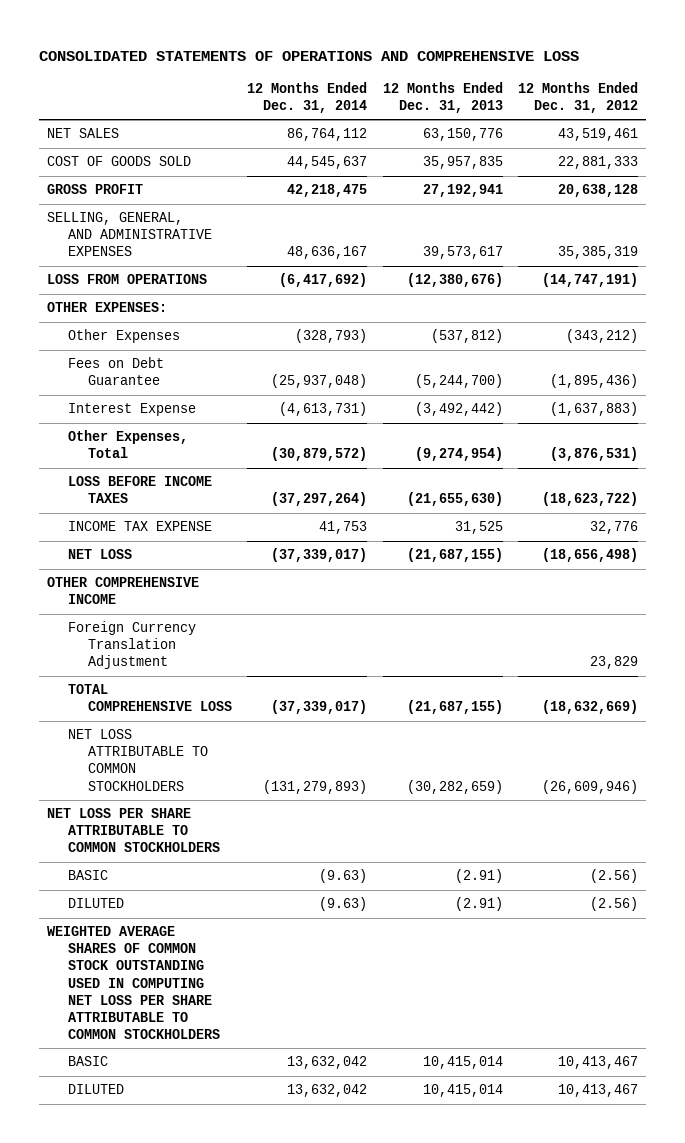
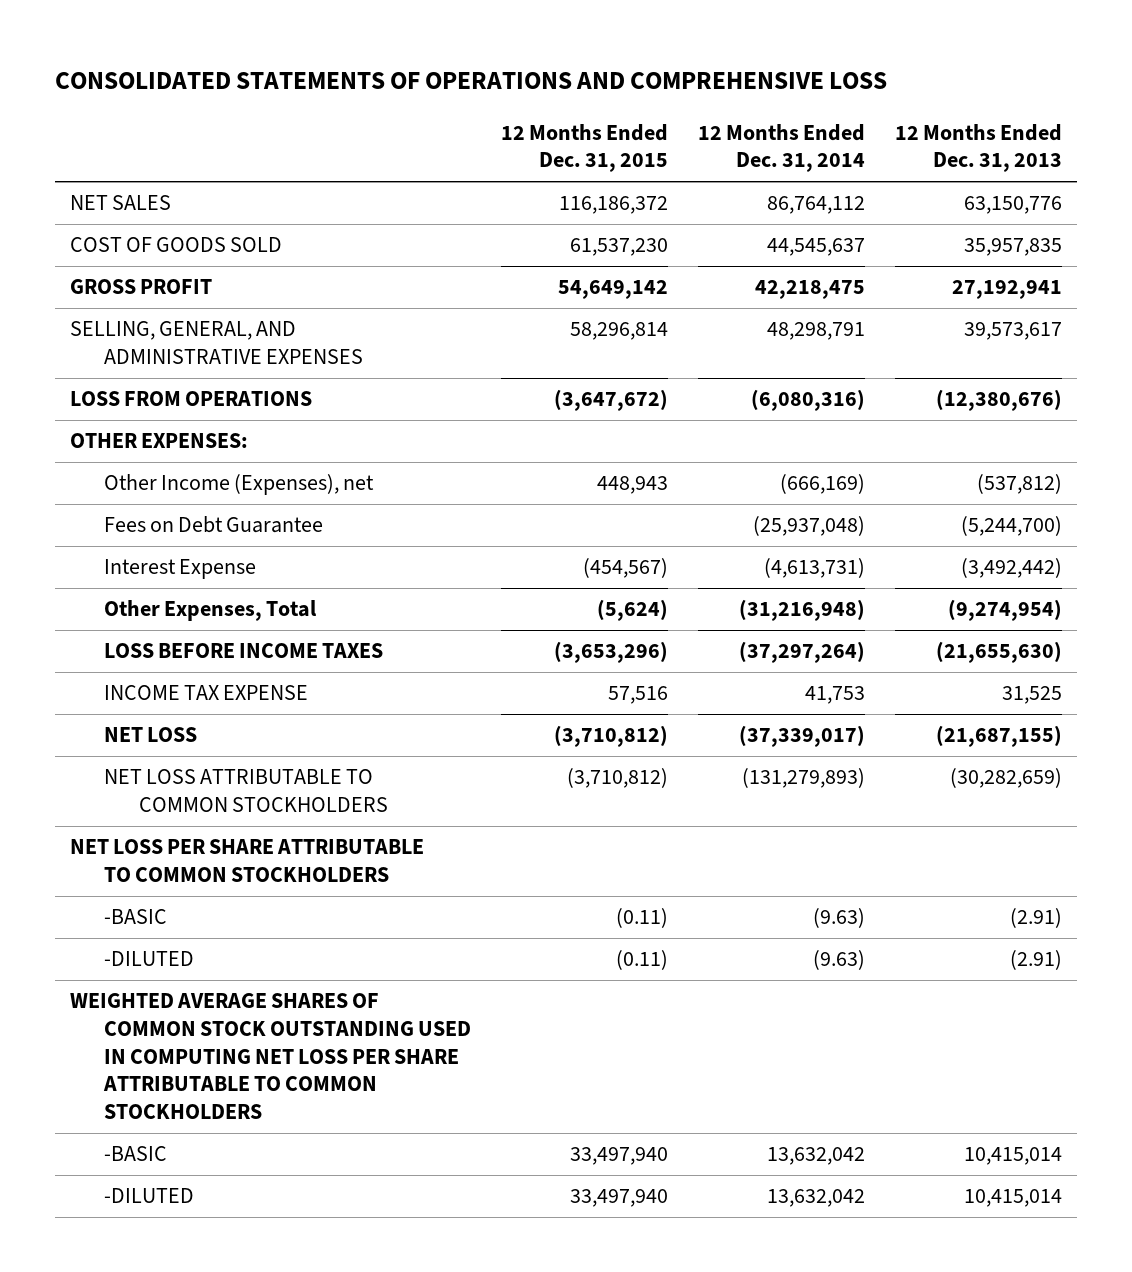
- | 12 Months Ended Dec. 31, 2014 | 12 Months Ended Dec. 31, 2013 | 12 Months Ended Dec. 31, 2012
+ | 12 Months Ended Dec. 31, 2015 | 12 Months Ended Dec. 31, 2014 | 12 Months Ended Dec. 31, 2013
- SELLING, GENERAL, AND ADMINISTRATIVE EXPENSES | 48,636,167 | 39,573,617 | 35,385,319
- LOSS FROM OPERATIONS | (6,417,692) | (12,380,676) | (14,747,191)
+ SELLING, GENERAL, AND ADMINISTRATIVE EXPENSES | 58,296,814 | 48,298,791 | 39,573,617
+ LOSS FROM OPERATIONS | (3,647,672) | (6,080,316) | (12,380,676)
- Other Expenses | (328,793) | (537,812) | (343,212)
+ Other Income (Expenses), net | 448,943 | (666,169) | (537,812)
- Other Expenses, Total | (30,879,572) | (9,274,954) | (3,876,531)
+ Other Expenses, Total | (5,624) | (31,216,948) | (9,274,954)
- OTHER COMPREHENSIVE INCOME
- Foreign Currency Translation Adjustment | | | 23,829
- TOTAL COMPREHENSIVE LOSS | (37,339,017) | (21,687,155) | (18,632,669)
- BASIC | (9.63) | (2.91) | (2.56)
- DILUTED | (9.63) | (2.91) | (2.56)
+ -BASIC | (0.11) | (9.63) | (2.91)
+ -DILUTED | (0.11) | (9.63) | (2.91)
- BASIC | 13,632,042 | 10,415,014 | 10,413,467
- DILUTED | 13,632,042 | 10,415,014 | 10,413,467
+ -BASIC | 33,497,940 | 13,632,042 | 10,415,014
+ -DILUTED | 33,497,940 | 13,632,042 | 10,415,014

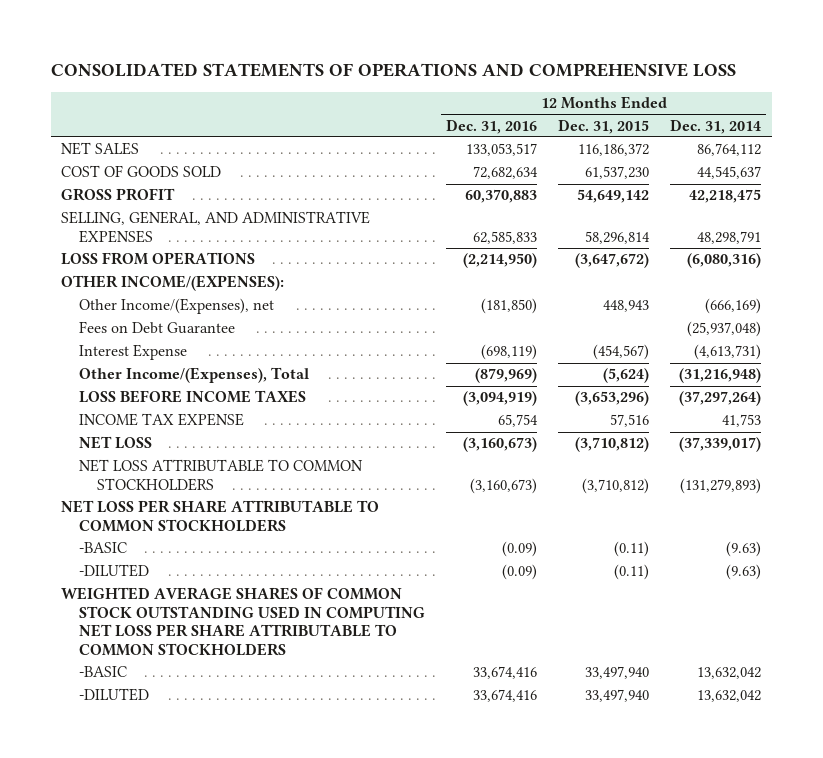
- | 12 Months Ended Dec. 31, 2015 | 12 Months Ended Dec. 31, 2014 | 12 Months Ended Dec. 31, 2013
+ | 12 Months Ended Dec. 31, 2016 | 12 Months Ended Dec. 31, 2015 | 12 Months Ended Dec. 31, 2014
- OTHER EXPENSES:
- Other Income (Expenses), net | 448,943 | (666,169) | (537,812)
+ OTHER INCOME/(EXPENSES):
+ Other Income/(Expenses), net | (181,850) | 448,943 | (666,169)
- Other Expenses, Total | (5,624) | (31,216,948) | (9,274,954)
+ Other Income/(Expenses), Total | (879,969) | (5,624) | (31,216,948)

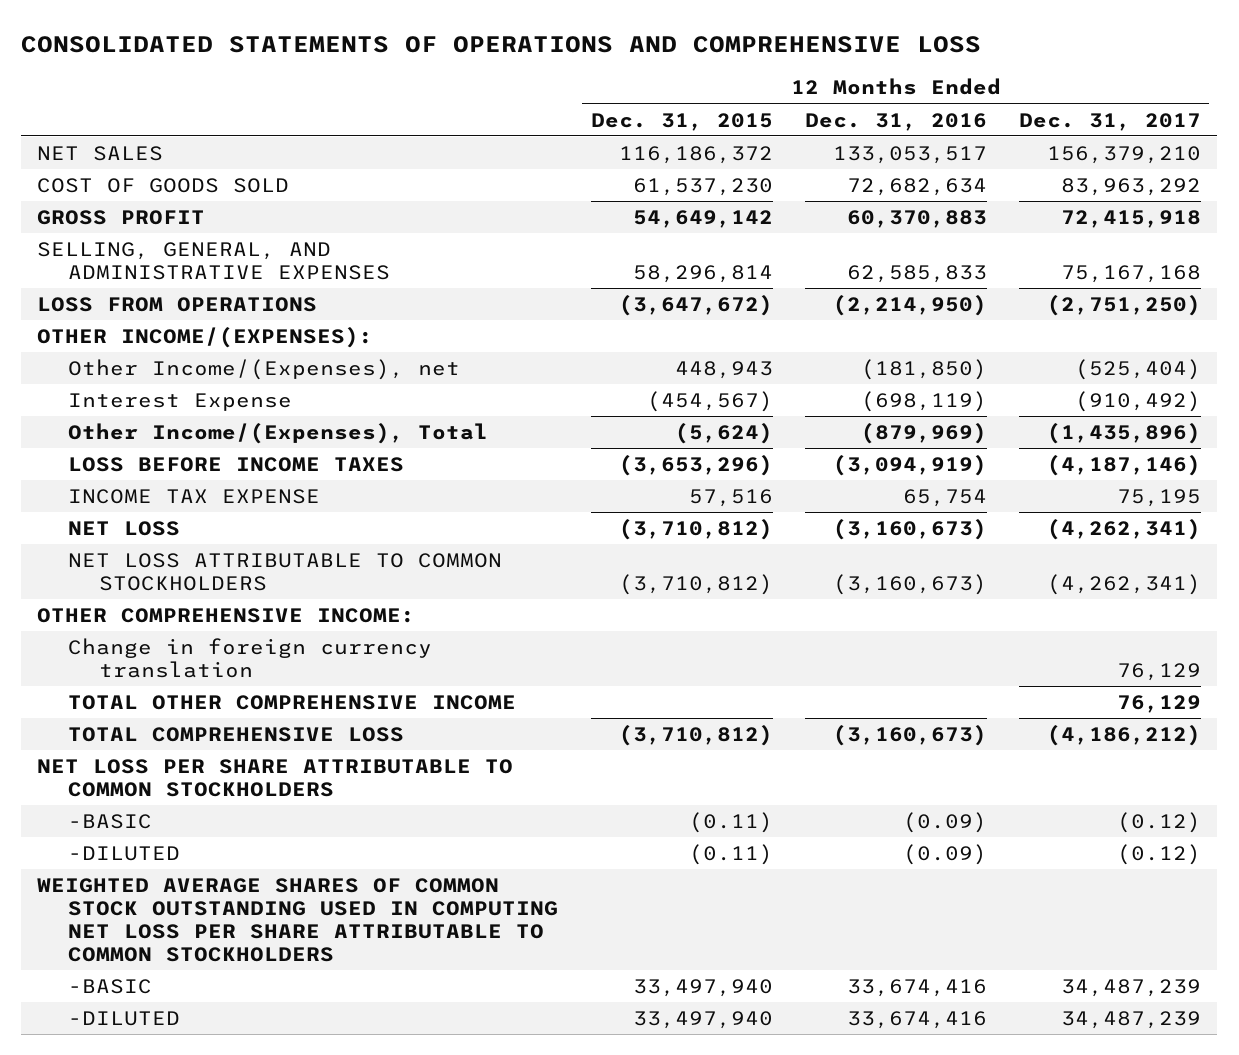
- | 12 Months Ended Dec. 31, 2016 | 12 Months Ended Dec. 31, 2015 | 12 Months Ended Dec. 31, 2014
+ | 12 Months Ended Dec. 31, 2015 | 12 Months Ended Dec. 31, 2016 | 12 Months Ended Dec. 31, 2017
- Fees on Debt Guarantee | | | (25,937,048)
+ OTHER COMPREHENSIVE INCOME:
+ Change in foreign currency translation | | | 76,129
+ TOTAL OTHER COMPREHENSIVE INCOME | | | 76,129
+ TOTAL COMPREHENSIVE LOSS | (3,710,812) | (3,160,673) | (4,186,212)

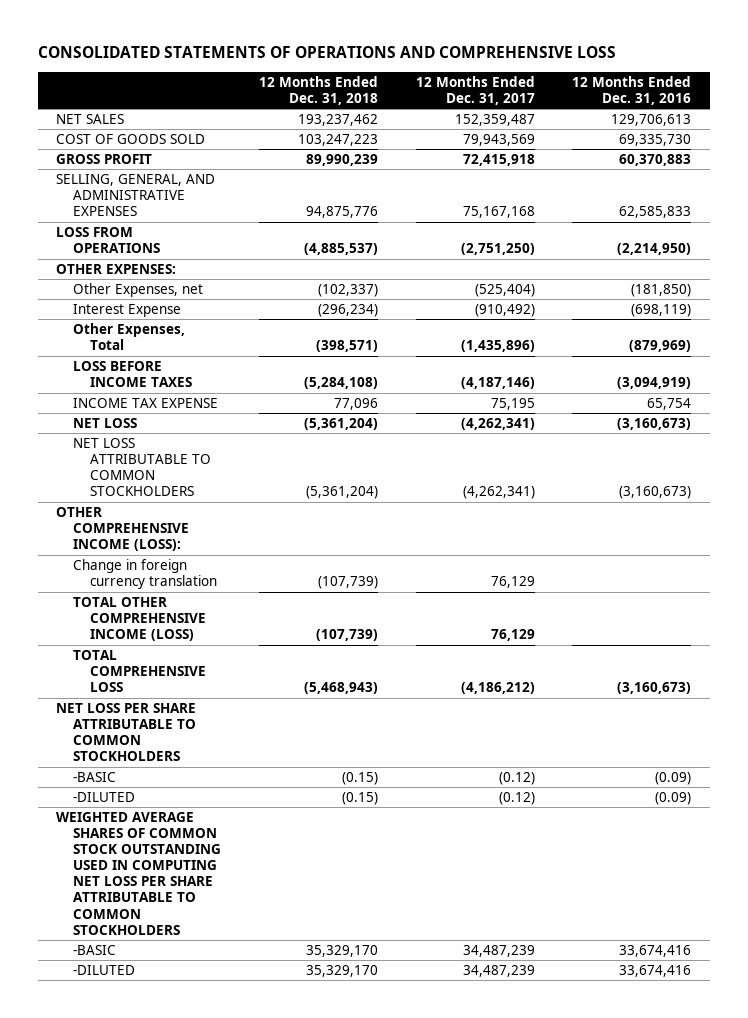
- | 12 Months Ended Dec. 31, 2015 | 12 Months Ended Dec. 31, 2016 | 12 Months Ended Dec. 31, 2017
+ | 12 Months Ended Dec. 31, 2018 | 12 Months Ended Dec. 31, 2017 | 12 Months Ended Dec. 31, 2016
- NET SALES | 116,186,372 | 133,053,517 | 156,379,210
- COST OF GOODS SOLD | 61,537,230 | 72,682,634 | 83,963,292
+ NET SALES | 193,237,462 | 152,359,487 | 129,706,613
+ COST OF GOODS SOLD | 103,247,223 | 79,943,569 | 69,335,730
- OTHER INCOME/(EXPENSES):
- Other Income/(Expenses), net | 448,943 | (181,850) | (525,404)
+ OTHER EXPENSES:
+ Other Expenses, net | (102,337) | (525,404) | (181,850)
- Other Income/(Expenses), Total | (5,624) | (879,969) | (1,435,896)
+ Other Expenses, Total | (398,571) | (1,435,896) | (879,969)
- OTHER COMPREHENSIVE INCOME:
+ OTHER COMPREHENSIVE INCOME (LOSS):
- TOTAL OTHER COMPREHENSIVE INCOME | | | 76,129
+ TOTAL OTHER COMPREHENSIVE INCOME (LOSS) | (107,739) | 76,129 |

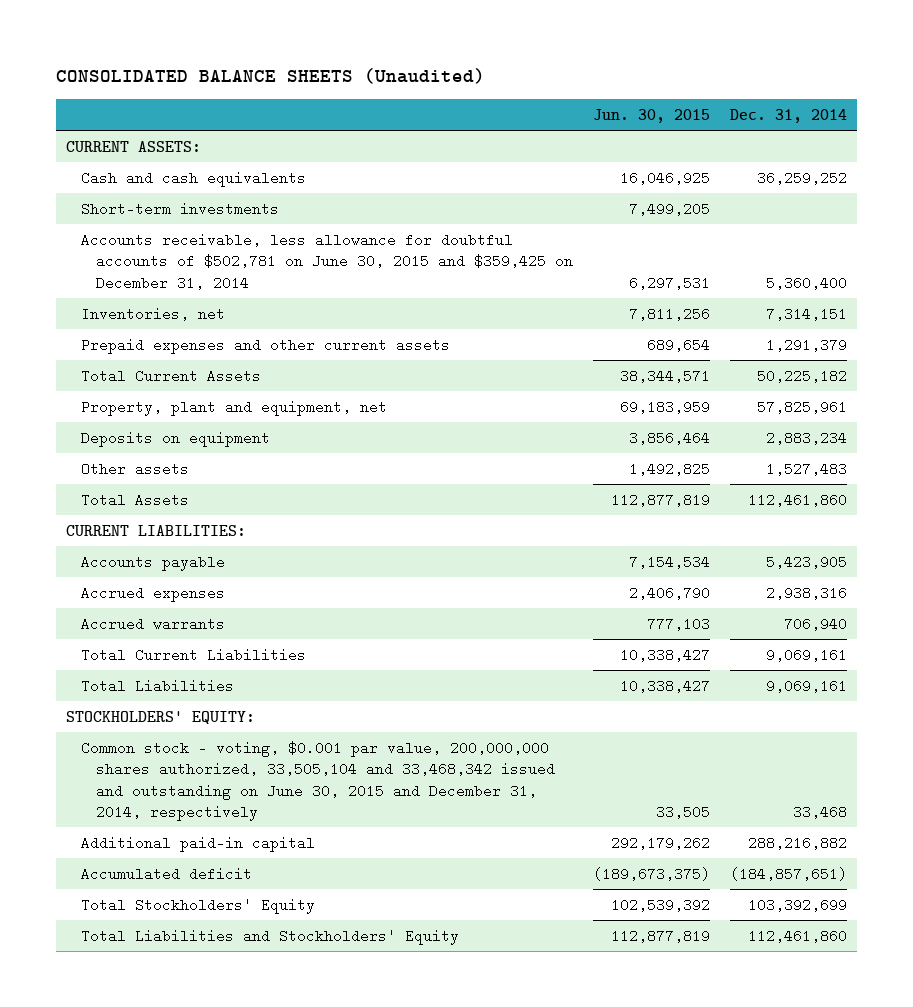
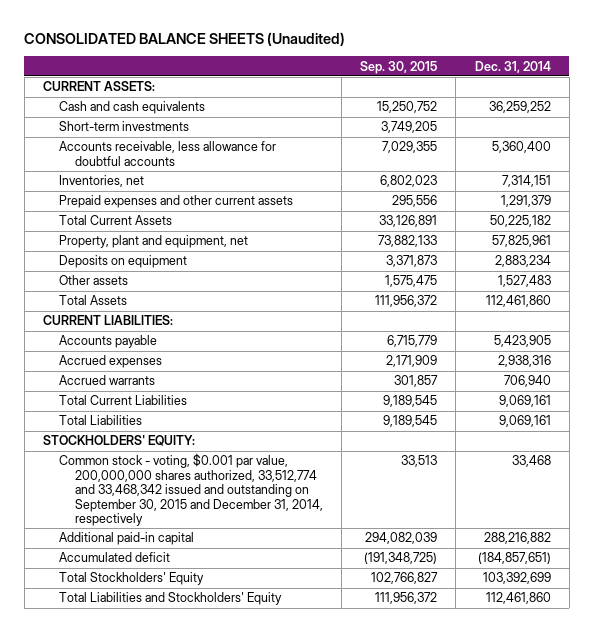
- | Jun. 30, 2015 | Dec. 31, 2014
+ | Sep. 30, 2015 | Dec. 31, 2014
- Accounts receivable, less allowance for doubtful accounts of $502,781 on June 30, 2015 and $359,425 on December 31, 2014 | 6,297,531 | 5,360,400
+ Accounts receivable, less allowance for doubtful accounts | 7,029,355 | 5,360,400
- Common stock - voting, $0.001 par value, 200,000,000 shares authorized, 33,505,104 and 33,468,342 issued and outstanding on June 30, 2015 and December 31, 2014, respectively | 33,505 | 33,468
+ Common stock - voting, $0.001 par value, 200,000,000 shares authorized, 33,512,774 and 33,468,342 issued and outstanding on September 30, 2015 and December 31, 2014, respectively | 33,513 | 33,468

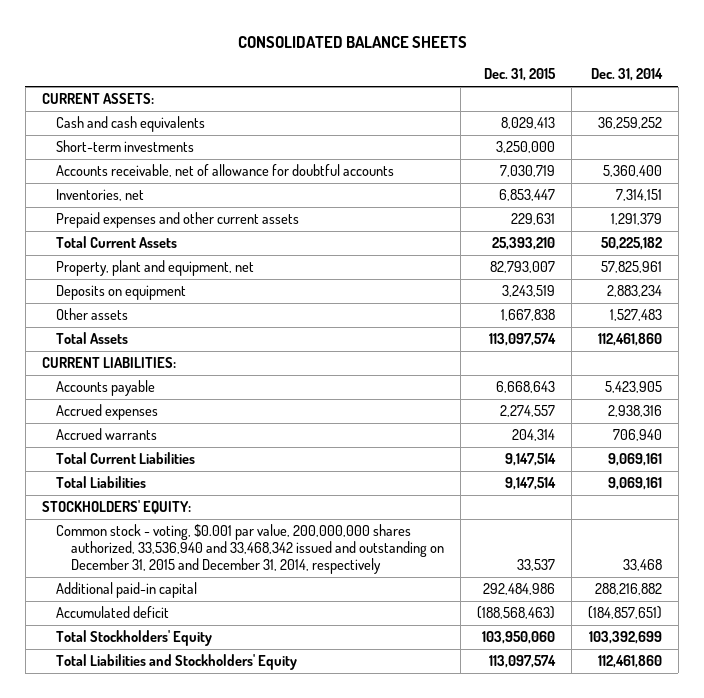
- CONSOLIDATED BALANCE SHEETS (Unaudited)
+ CONSOLIDATED BALANCE SHEETS
- | Sep. 30, 2015 | Dec. 31, 2014
+ | Dec. 31, 2015 | Dec. 31, 2014
- Accounts receivable, less allowance for doubtful accounts | 7,029,355 | 5,360,400
+ Accounts receivable, net of allowance for doubtful accounts | 7,030,719 | 5,360,400
- Common stock - voting, $0.001 par value, 200,000,000 shares authorized, 33,512,774 and 33,468,342 issued and outstanding on September 30, 2015 and December 31, 2014, respectively | 33,513 | 33,468
+ Common stock - voting, $0.001 par value, 200,000,000 shares authorized, 33,536,940 and 33,468,342 issued and outstanding on December 31, 2015 and December 31, 2014, respectively | 33,537 | 33,468

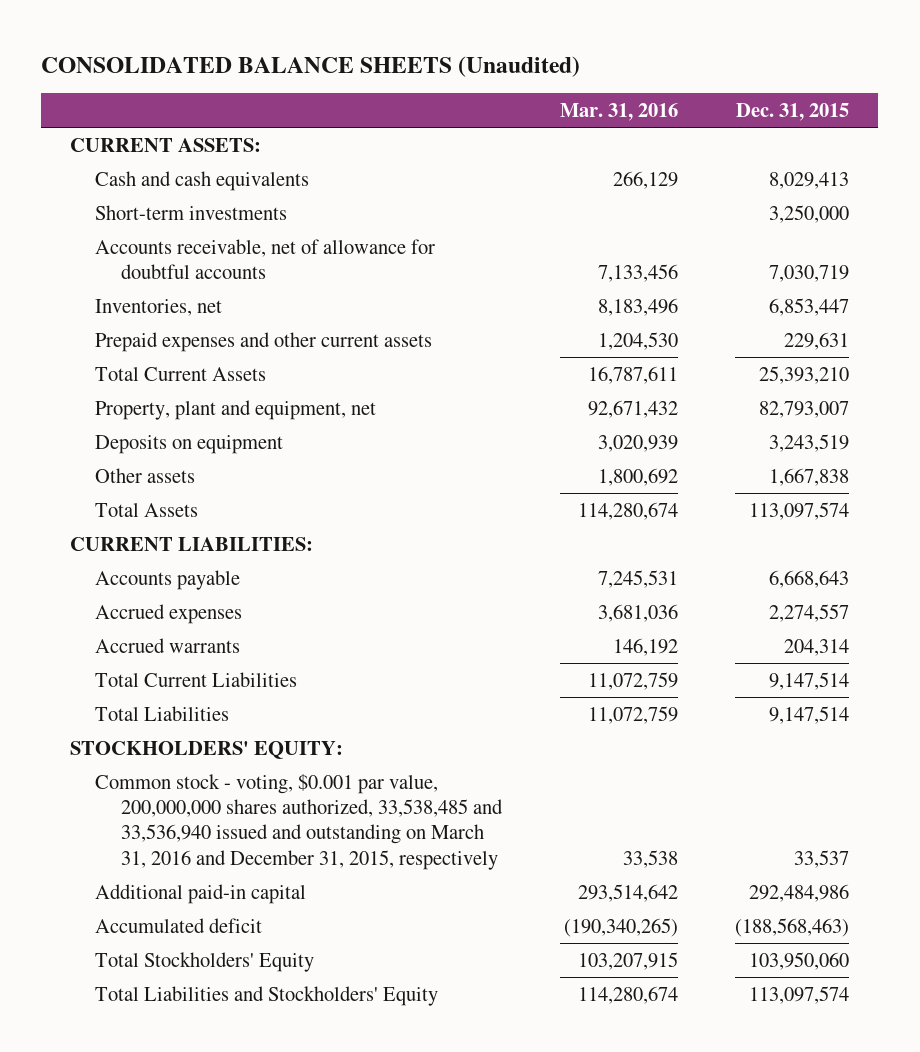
- CONSOLIDATED BALANCE SHEETS
+ CONSOLIDATED BALANCE SHEETS (Unaudited)
- | Dec. 31, 2015 | Dec. 31, 2014
+ | Mar. 31, 2016 | Dec. 31, 2015
- Common stock - voting, $0.001 par value, 200,000,000 shares authorized, 33,536,940 and 33,468,342 issued and outstanding on December 31, 2015 and December 31, 2014, respectively | 33,537 | 33,468
+ Common stock - voting, $0.001 par value, 200,000,000 shares authorized, 33,538,485 and 33,536,940 issued and outstanding on March 31, 2016 and December 31, 2015, respectively | 33,538 | 33,537

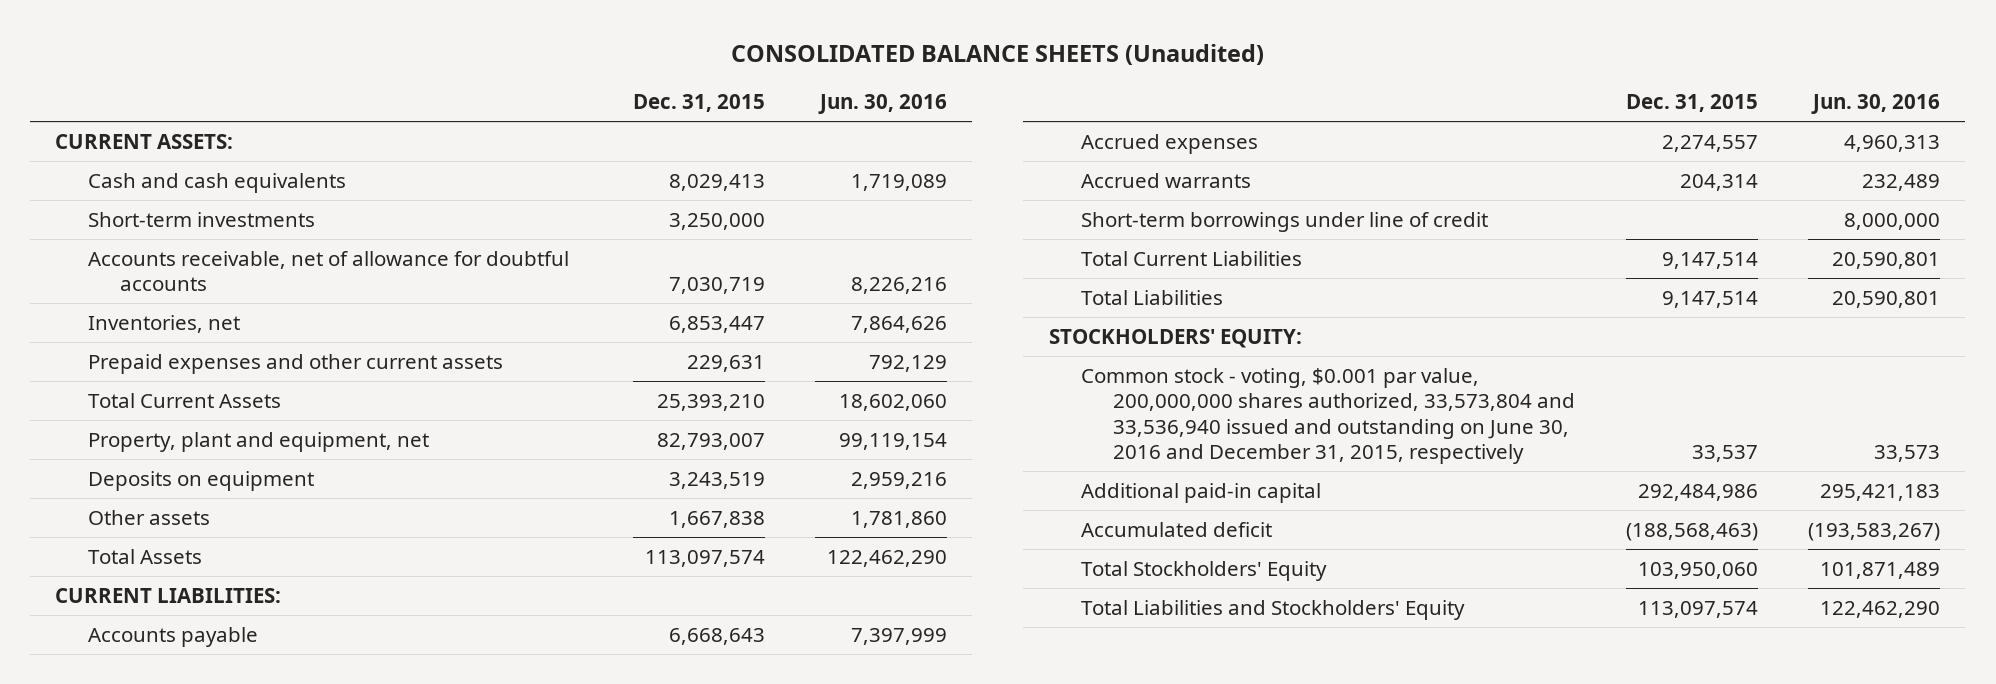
- | Mar. 31, 2016 | Dec. 31, 2015
+ | Dec. 31, 2015 | Jun. 30, 2016
+ Short-term borrowings under line of credit | | 8,000,000
- Common stock - voting, $0.001 par value, 200,000,000 shares authorized, 33,538,485 and 33,536,940 issued and outstanding on March 31, 2016 and December 31, 2015, respectively | 33,538 | 33,537
+ Common stock - voting, $0.001 par value, 200,000,000 shares authorized, 33,573,804 and 33,536,940 issued and outstanding on June 30, 2016 and December 31, 2015, respectively | 33,537 | 33,573

